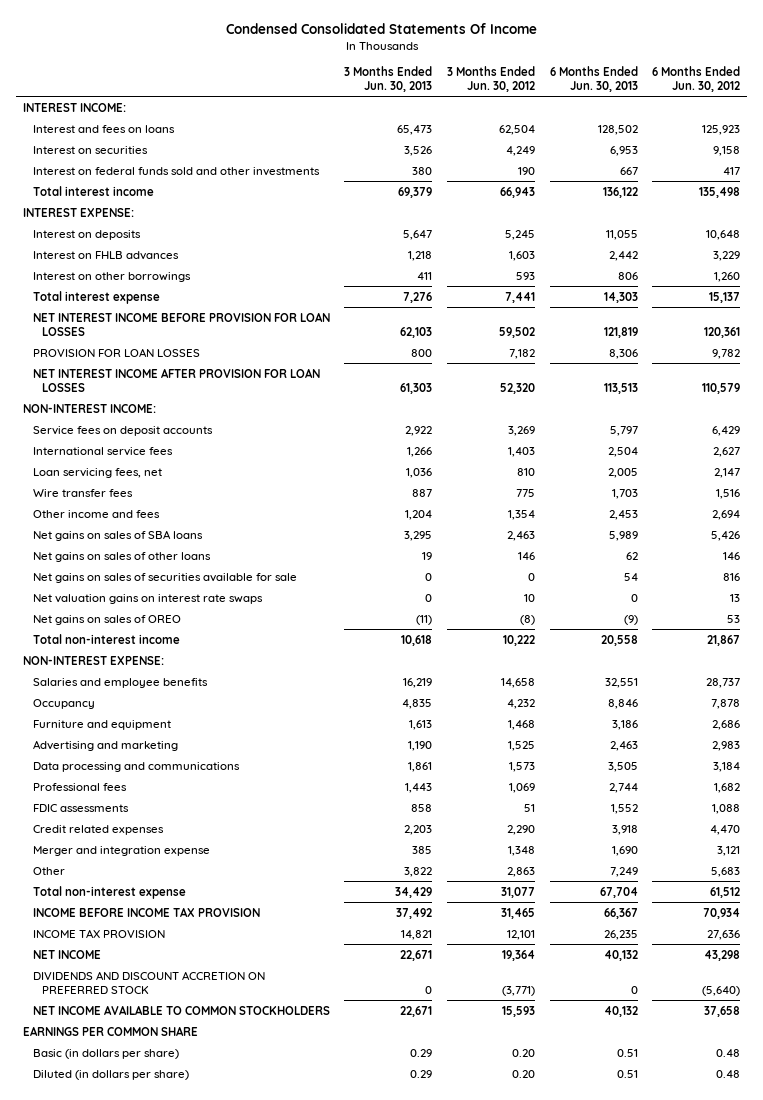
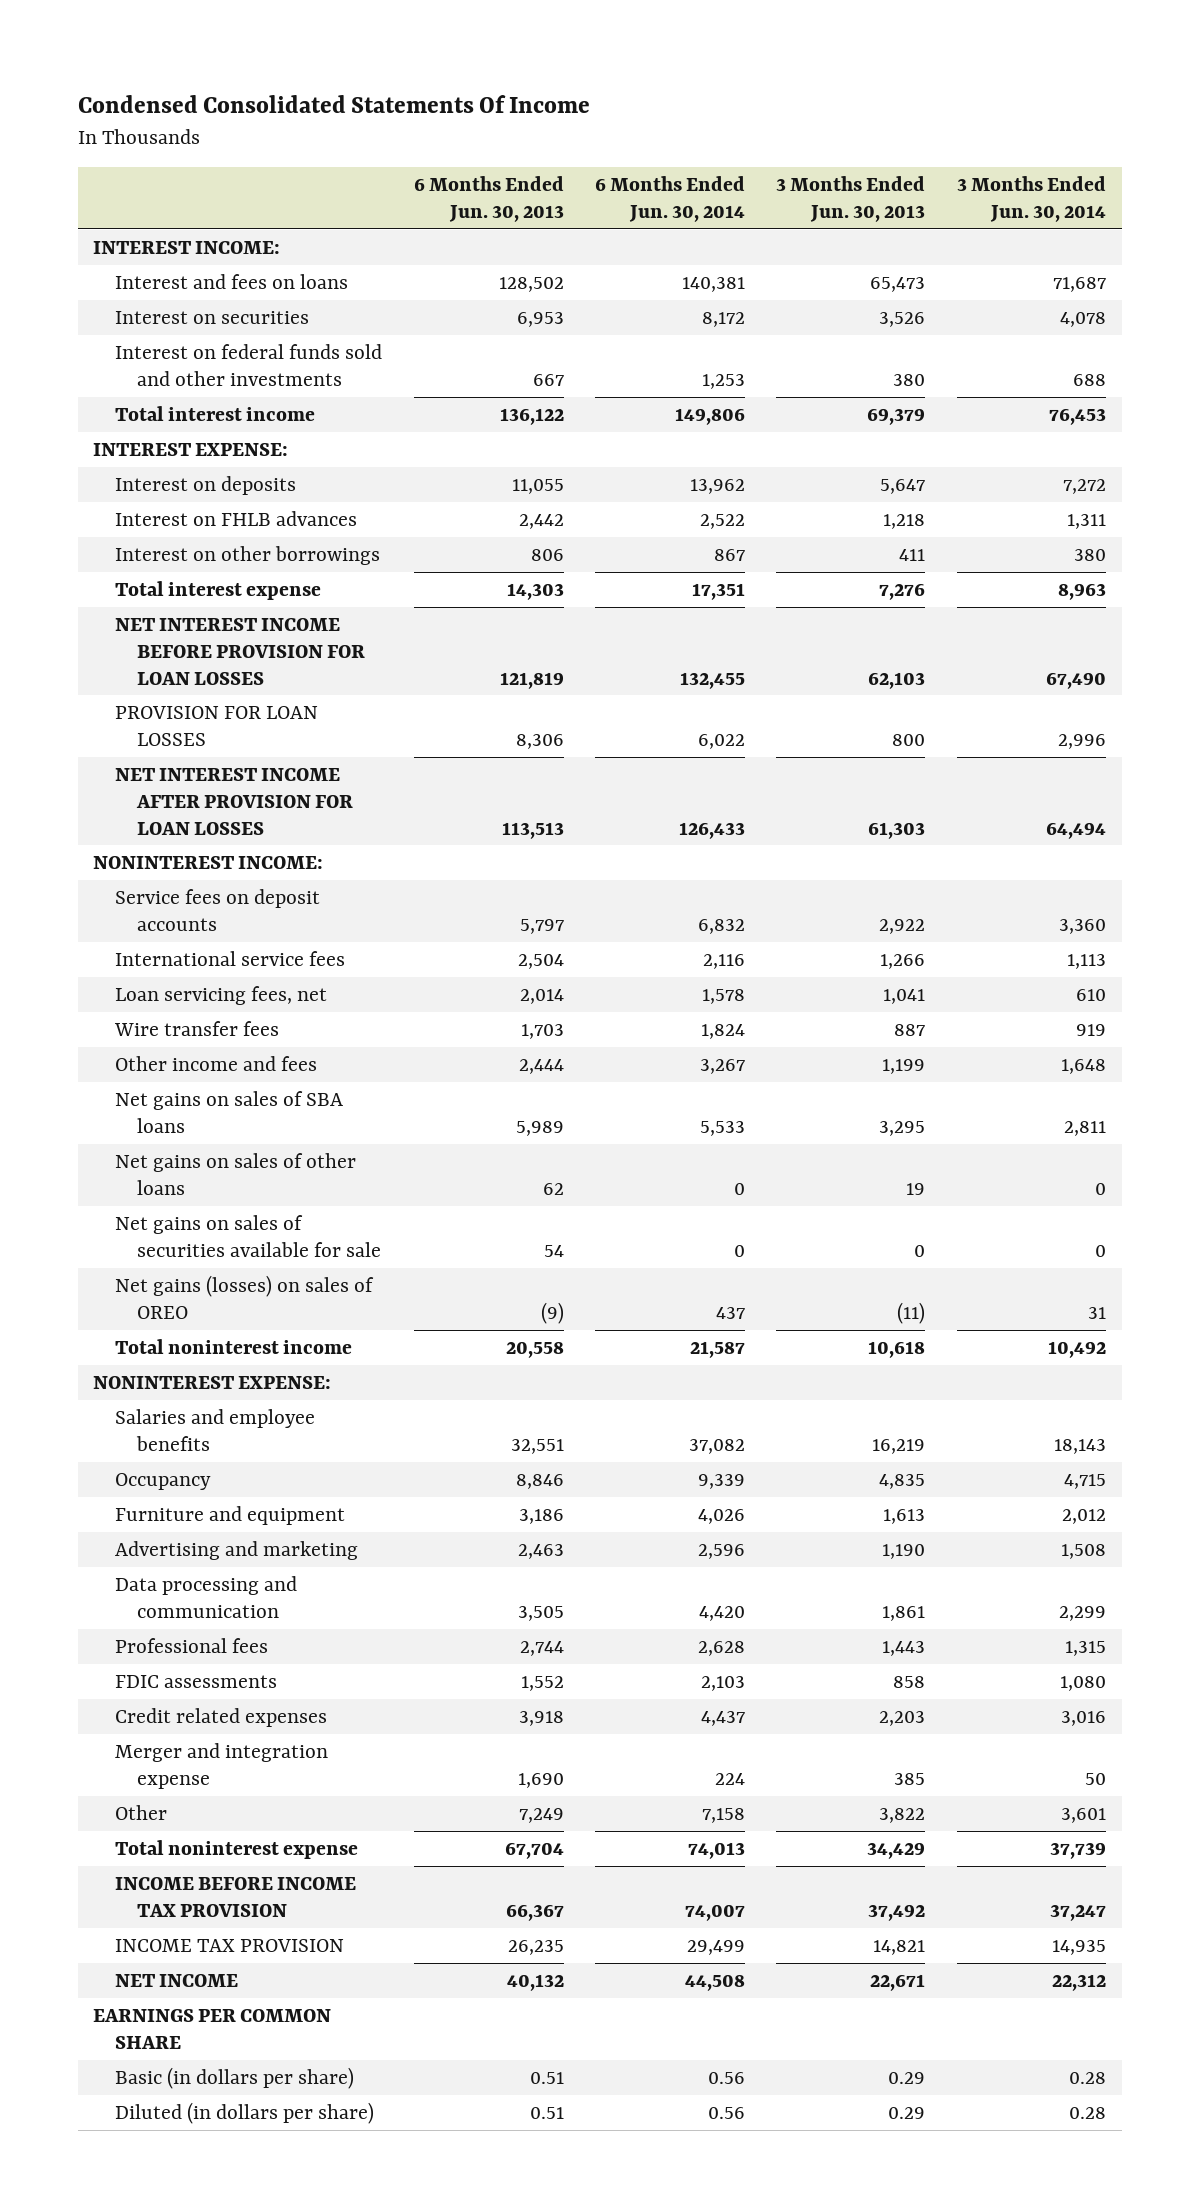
- | 3 Months Ended Jun. 30, 2013 | 3 Months Ended Jun. 30, 2012 | 6 Months Ended Jun. 30, 2013 | 6 Months Ended Jun. 30, 2012
+ | 6 Months Ended Jun. 30, 2013 | 6 Months Ended Jun. 30, 2014 | 3 Months Ended Jun. 30, 2013 | 3 Months Ended Jun. 30, 2014
- NON-INTEREST INCOME:
+ NONINTEREST INCOME:
- Loan servicing fees, net | 1,036 | 810 | 2,005 | 2,147
+ Loan servicing fees, net | 2,014 | 1,578 | 1,041 | 610
- Other income and fees | 1,204 | 1,354 | 2,453 | 2,694
+ Other income and fees | 2,444 | 3,267 | 1,199 | 1,648
- Net valuation gains on interest rate swaps | 0 | 10 | 0 | 13
- Net gains on sales of OREO | (11) | (8) | (9) | 53
- Total non-interest income | 10,618 | 10,222 | 20,558 | 21,867
- NON-INTEREST EXPENSE:
+ Net gains (losses) on sales of OREO | (9) | 437 | (11) | 31
+ Total noninterest income | 20,558 | 21,587 | 10,618 | 10,492
+ NONINTEREST EXPENSE:
- Data processing and communications | 1,861 | 1,573 | 3,505 | 3,184
+ Data processing and communication | 3,505 | 4,420 | 1,861 | 2,299
- Total non-interest expense | 34,429 | 31,077 | 67,704 | 61,512
+ Total noninterest expense | 67,704 | 74,013 | 34,429 | 37,739
- DIVIDENDS AND DISCOUNT ACCRETION ON PREFERRED STOCK | 0 | (3,771) | 0 | (5,640)
- NET INCOME AVAILABLE TO COMMON STOCKHOLDERS | 22,671 | 15,593 | 40,132 | 37,658

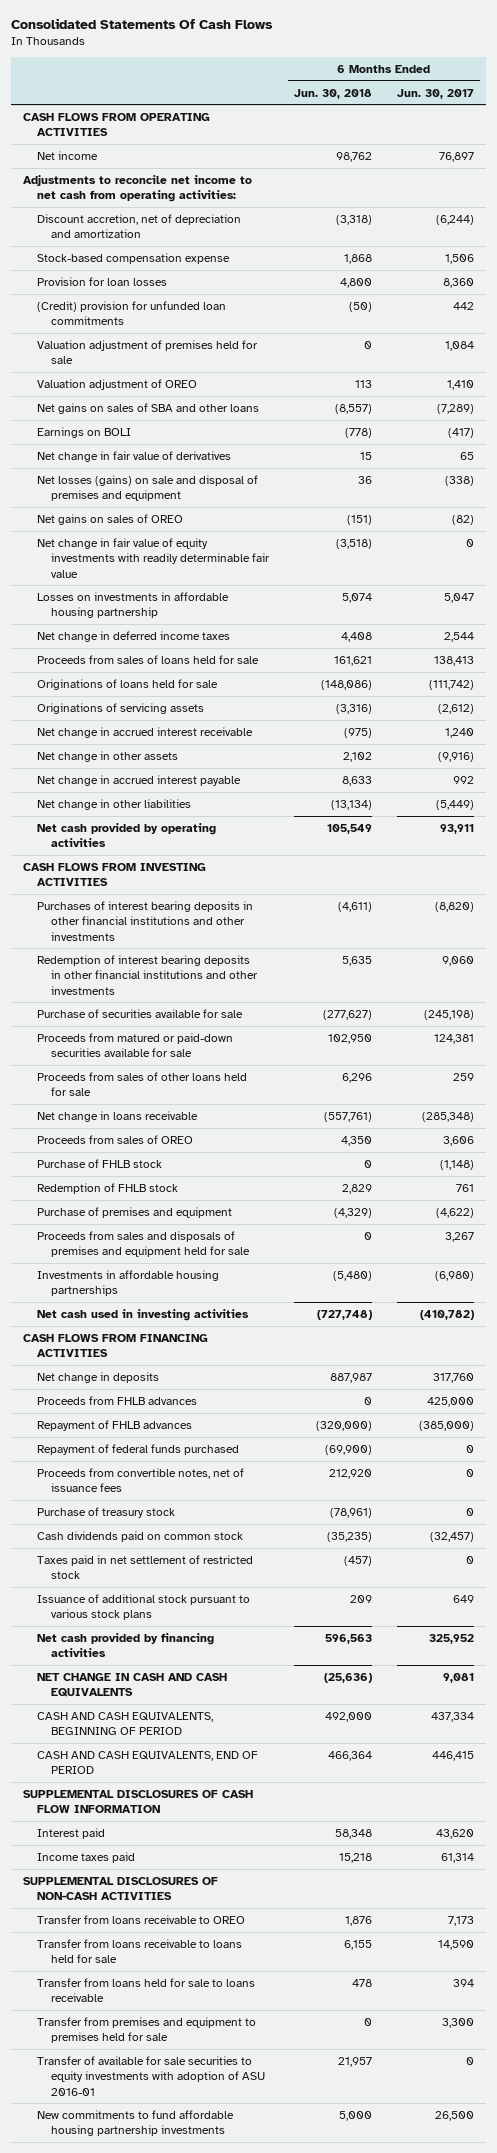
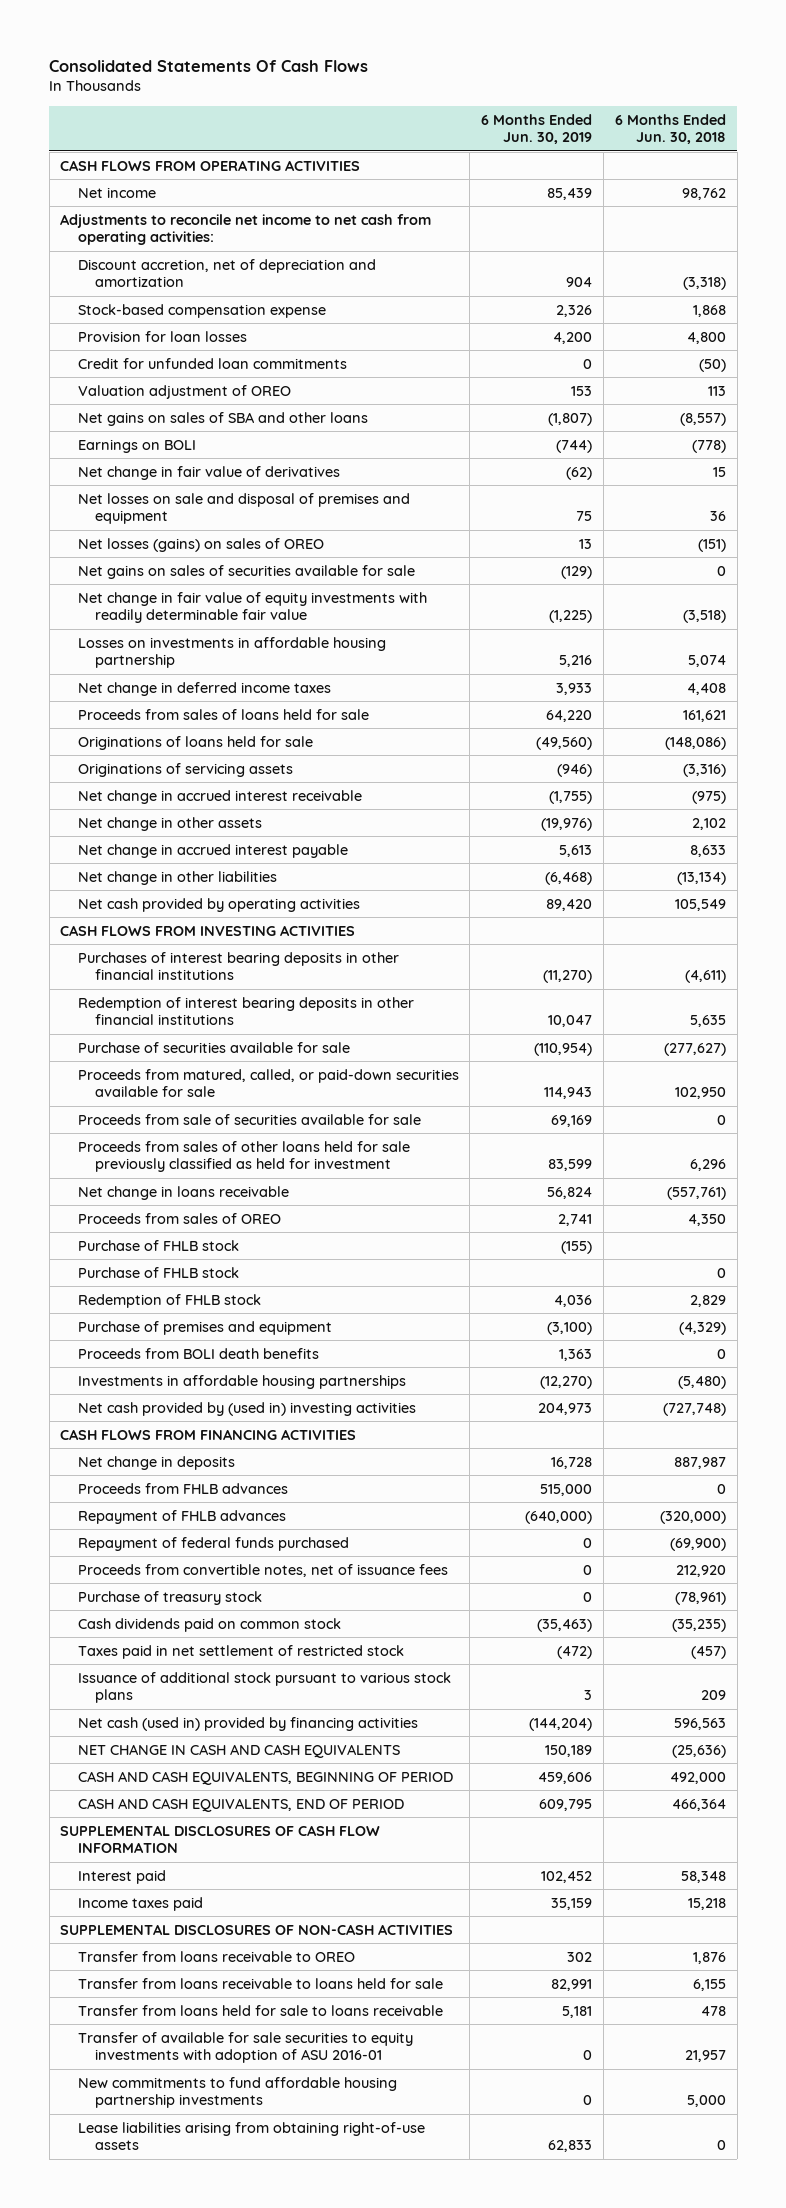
- | 6 Months Ended Jun. 30, 2018 | 6 Months Ended Jun. 30, 2017
+ | 6 Months Ended Jun. 30, 2019 | 6 Months Ended Jun. 30, 2018
- (Credit) provision for unfunded loan commitments | (50) | 442
- Valuation adjustment of premises held for sale | 0 | 1,084
+ Credit for unfunded loan commitments | 0 | (50)
- Net losses (gains) on sale and disposal of premises and equipment | 36 | (338)
- Net gains on sales of OREO | (151) | (82)
+ Net losses on sale and disposal of premises and equipment | 75 | 36
+ Net losses (gains) on sales of OREO | 13 | (151)
+ Net gains on sales of securities available for sale | (129) | 0
- Purchases of interest bearing deposits in other financial institutions and other investments | (4,611) | (8,820)
- Redemption of interest bearing deposits in other financial institutions and other investments | 5,635 | 9,060
+ Purchases of interest bearing deposits in other financial institutions | (11,270) | (4,611)
+ Redemption of interest bearing deposits in other financial institutions | 10,047 | 5,635
- Proceeds from matured or paid-down securities available for sale | 102,950 | 124,381
- Proceeds from sales of other loans held for sale | 6,296 | 259
+ Proceeds from matured, called, or paid-down securities available for sale | 114,943 | 102,950
+ Proceeds from sale of securities available for sale | 69,169 | 0
+ Proceeds from sales of other loans held for sale previously classified as held for investment | 83,599 | 6,296
+ Purchase of FHLB stock | (155) |
- Proceeds from sales and disposals of premises and equipment held for sale | 0 | 3,267
+ Proceeds from BOLI death benefits | 1,363 | 0
- Net cash used in investing activities | (727,748) | (410,782)
+ Net cash provided by (used in) investing activities | 204,973 | (727,748)
- Net cash provided by financing activities | 596,563 | 325,952
+ Net cash (used in) provided by financing activities | (144,204) | 596,563
- Transfer from premises and equipment to premises held for sale | 0 | 3,300
+ Lease liabilities arising from obtaining right-of-use assets | 62,833 | 0

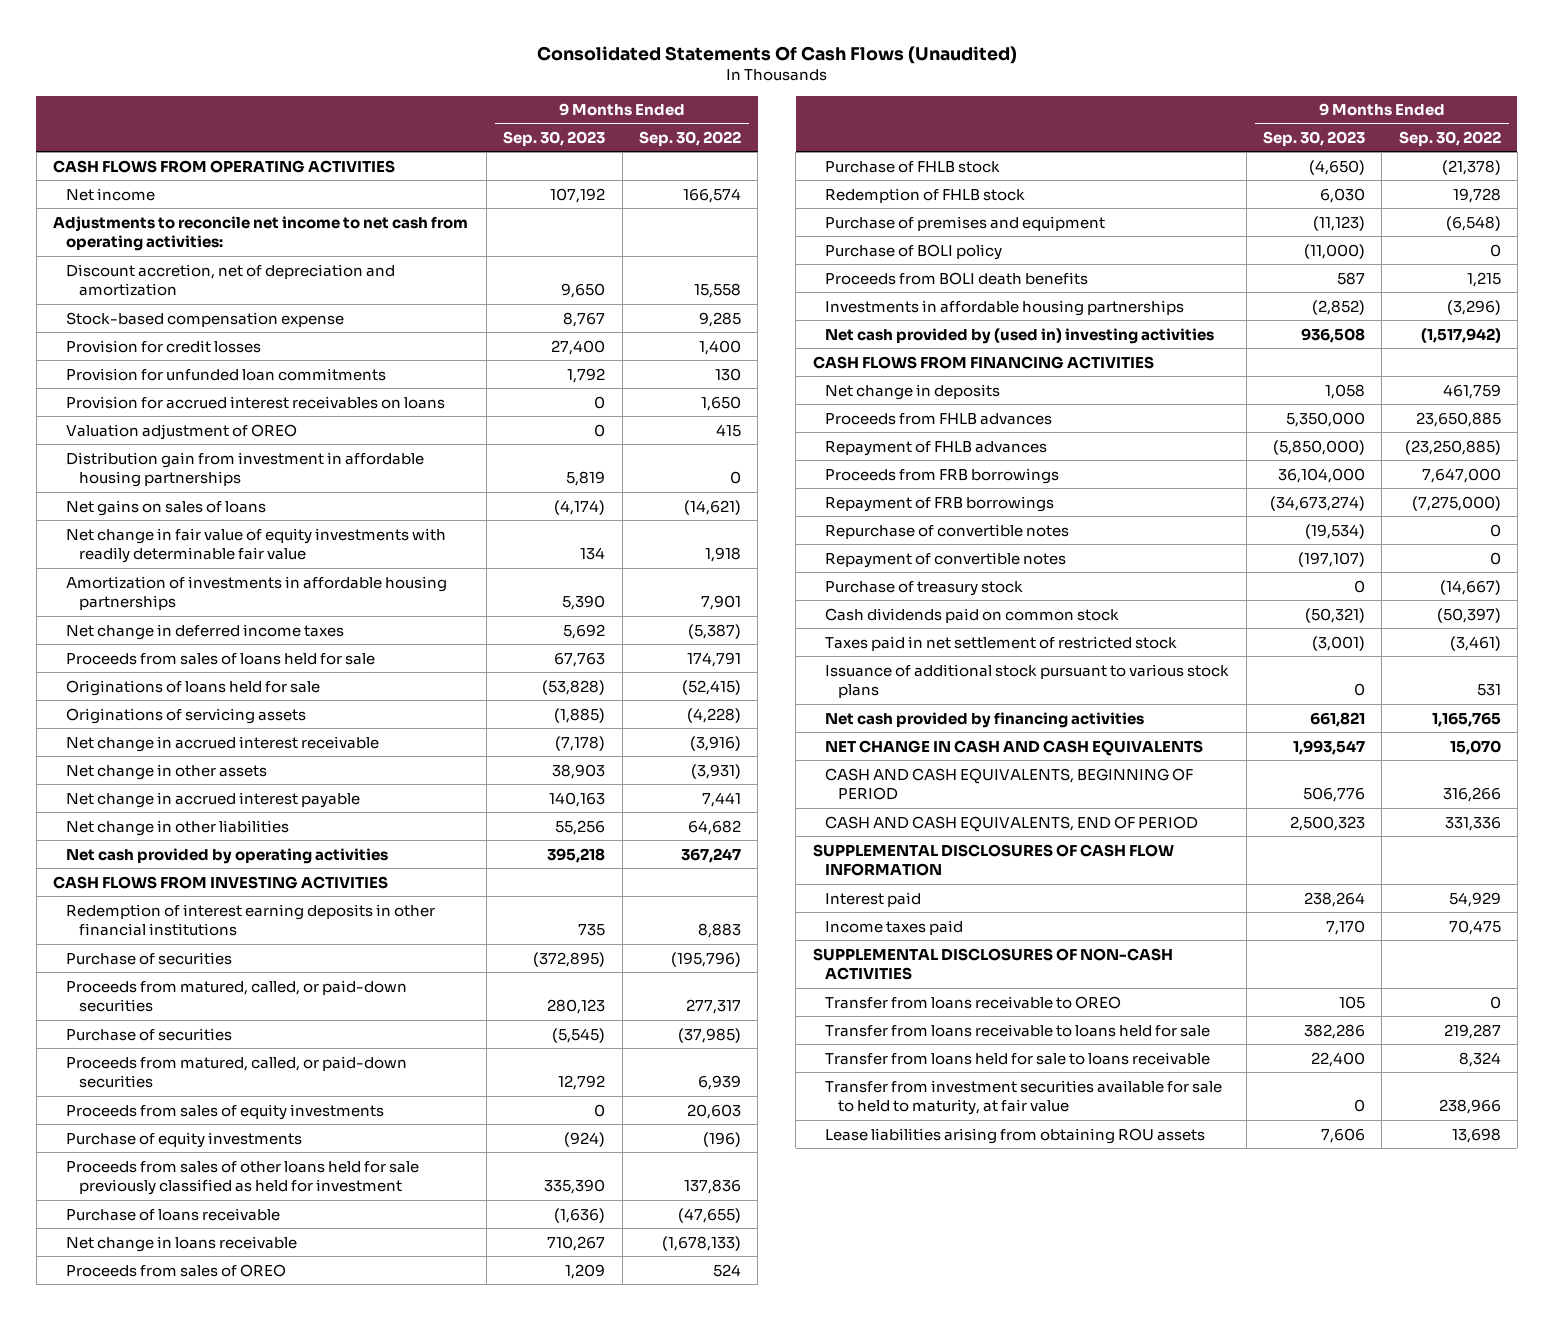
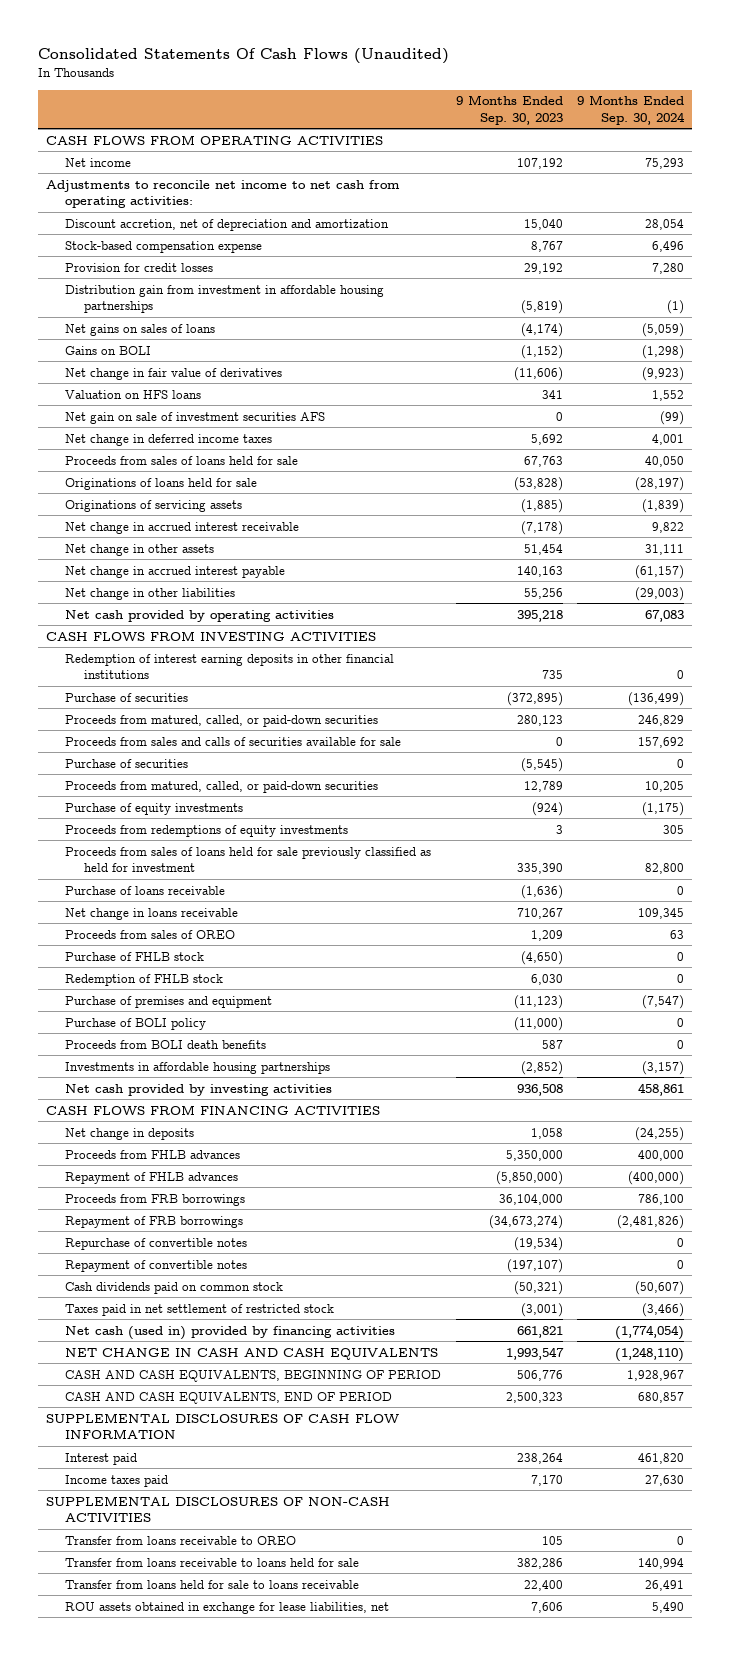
- | 9 Months Ended Sep. 30, 2023 | 9 Months Ended Sep. 30, 2022
+ | 9 Months Ended Sep. 30, 2023 | 9 Months Ended Sep. 30, 2024
- Discount accretion, net of depreciation and amortization | 9,650 | 15,558
+ Discount accretion, net of depreciation and amortization | 15,040 | 28,054
- Provision for credit losses | 27,400 | 1,400
- Provision for unfunded loan commitments | 1,792 | 130
- Provision for accrued interest receivables on loans | 0 | 1,650
- Valuation adjustment of OREO | 0 | 415
- Distribution gain from investment in affordable housing partnerships | 5,819 | 0
+ Provision for credit losses | 29,192 | 7,280
+ Distribution gain from investment in affordable housing partnerships | (5,819) | (1)
- Net change in fair value of equity investments with readily determinable fair value | 134 | 1,918
- Amortization of investments in affordable housing partnerships | 5,390 | 7,901
+ Gains on BOLI | (1,152) | (1,298)
+ Net change in fair value of derivatives | (11,606) | (9,923)
+ Valuation on HFS loans | 341 | 1,552
+ Net gain on sale of investment securities AFS | 0 | (99)
- Net change in other assets | 38,903 | (3,931)
+ Net change in other assets | 51,454 | 31,111
+ Proceeds from sales and calls of securities available for sale | 0 | 157,692
- Proceeds from matured, called, or paid-down securities | 12,792 | 6,939
- Proceeds from sales of equity investments | 0 | 20,603
+ Proceeds from matured, called, or paid-down securities | 12,789 | 10,205
- Proceeds from sales of other loans held for sale previously classified as held for investment | 335,390 | 137,836
+ Proceeds from redemptions of equity investments | 3 | 305
+ Proceeds from sales of loans held for sale previously classified as held for investment | 335,390 | 82,800
- Net cash provided by (used in) investing activities | 936,508 | (1,517,942)
+ Net cash provided by investing activities | 936,508 | 458,861
- Purchase of treasury stock | 0 | (14,667)
- Issuance of additional stock pursuant to various stock plans | 0 | 531
- Net cash provided by financing activities | 661,821 | 1,165,765
+ Net cash (used in) provided by financing activities | 661,821 | (1,774,054)
- Transfer from investment securities available for sale to held to maturity, at fair value | 0 | 238,966
- Lease liabilities arising from obtaining ROU assets | 7,606 | 13,698
+ ROU assets obtained in exchange for lease liabilities, net | 7,606 | 5,490

